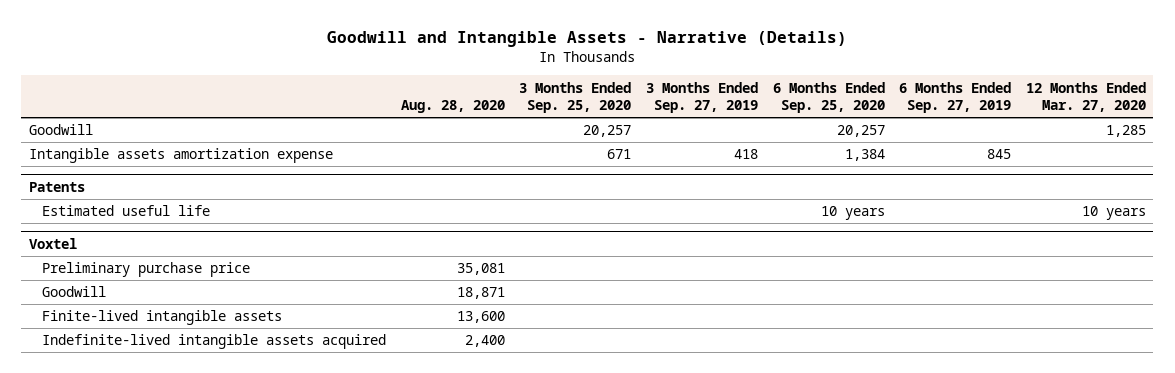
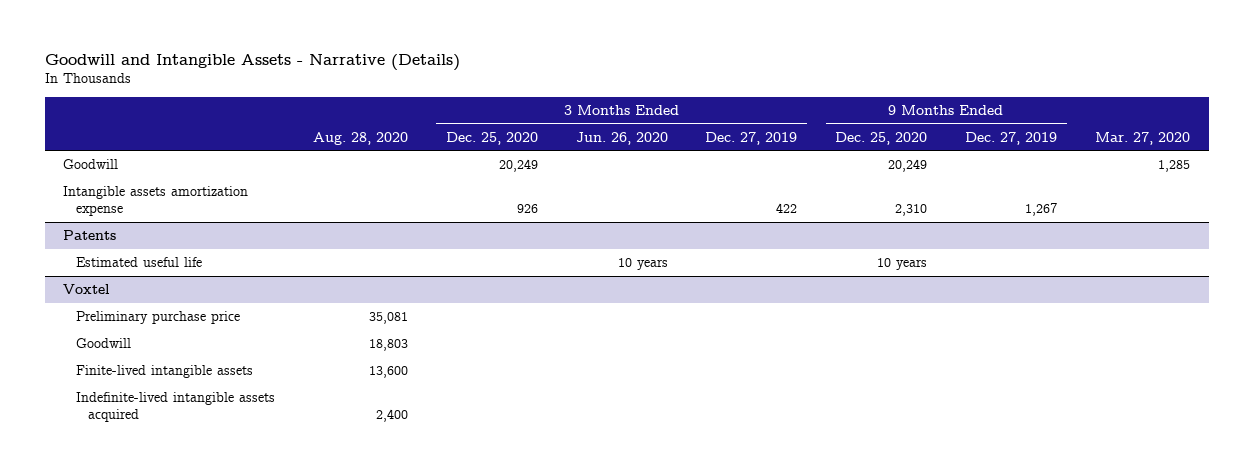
- | Aug. 28, 2020 | 3 Months Ended Sep. 25, 2020 | 3 Months Ended Sep. 27, 2019 | 6 Months Ended Sep. 25, 2020 | 6 Months Ended Sep. 27, 2019 | 12 Months Ended Mar. 27, 2020
+ | Aug. 28, 2020 | 3 Months Ended Dec. 25, 2020 | 3 Months Ended Jun. 26, 2020 | 3 Months Ended Dec. 27, 2019 | 9 Months Ended Dec. 25, 2020 | 9 Months Ended Dec. 27, 2019 | Mar. 27, 2020
@ Voxtel
- Goodwill | 18,871 | | | | |
+ Goodwill | 18,803 | | | | | |

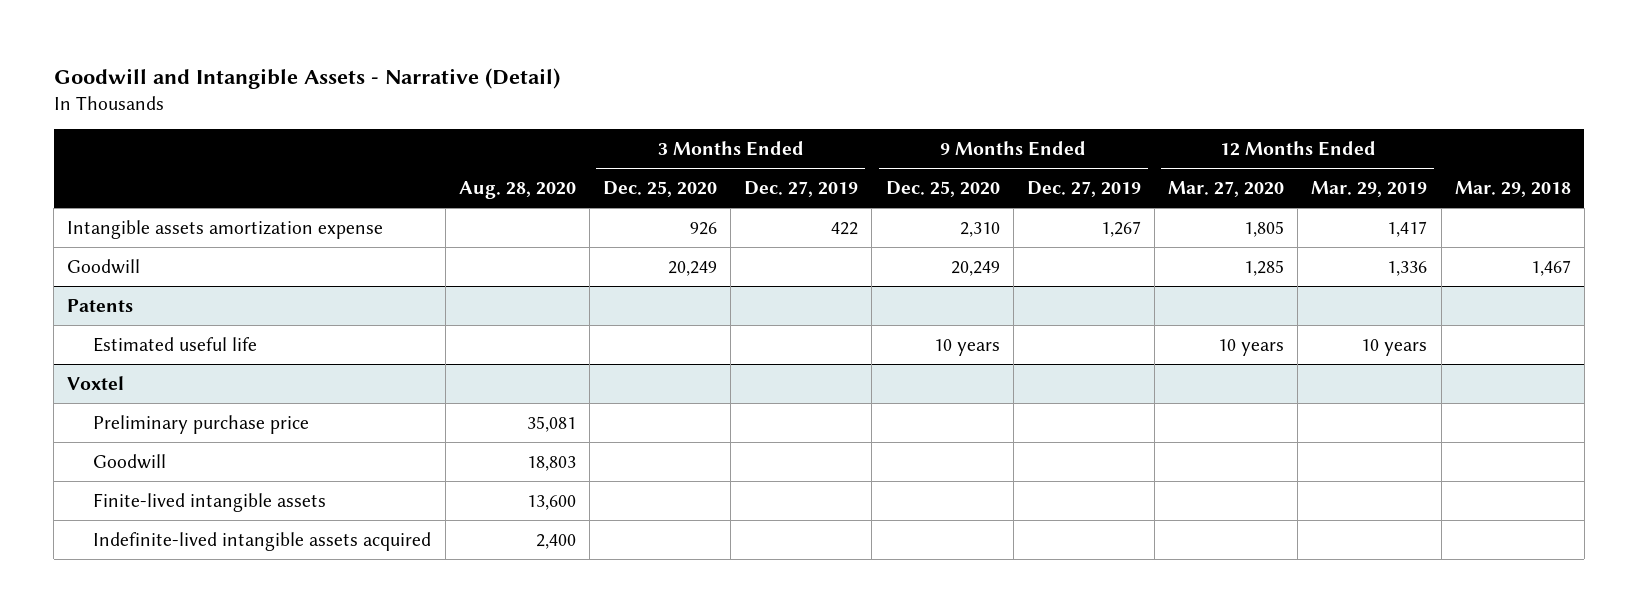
- Goodwill and Intangible Assets - Narrative (Details)
+ Goodwill and Intangible Assets - Narrative (Detail)
- | Aug. 28, 2020 | 3 Months Ended Dec. 25, 2020 | 3 Months Ended Jun. 26, 2020 | 3 Months Ended Dec. 27, 2019 | 9 Months Ended Dec. 25, 2020 | 9 Months Ended Dec. 27, 2019 | Mar. 27, 2020
+ | Aug. 28, 2020 | 3 Months Ended Dec. 25, 2020 | 3 Months Ended Dec. 27, 2019 | 9 Months Ended Dec. 25, 2020 | 9 Months Ended Dec. 27, 2019 | 12 Months Ended Mar. 27, 2020 | 12 Months Ended Mar. 29, 2019 | Mar. 29, 2018
moved down: Goodwill | | 20,249 | | 20,249 | | 1,285 | 1,336 | 1,467

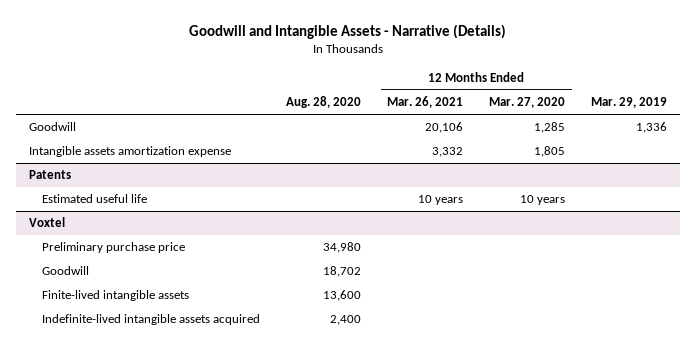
- Goodwill and Intangible Assets - Narrative (Detail)
+ Goodwill and Intangible Assets - Narrative (Details)
- | Aug. 28, 2020 | 3 Months Ended Dec. 25, 2020 | 3 Months Ended Dec. 27, 2019 | 9 Months Ended Dec. 25, 2020 | 9 Months Ended Dec. 27, 2019 | 12 Months Ended Mar. 27, 2020 | 12 Months Ended Mar. 29, 2019 | Mar. 29, 2018
+ | Aug. 28, 2020 | 12 Months Ended Mar. 26, 2021 | 12 Months Ended Mar. 27, 2020 | Mar. 29, 2019
moved down: Intangible assets amortization expense | | 3,332 | 1,805 |
@ Voxtel
- Preliminary purchase price | 35,081 | | | | | | |
- Goodwill | 18,803 | | | | | | |
+ Preliminary purchase price | 34,980 | | |
+ Goodwill | 18,702 | | |

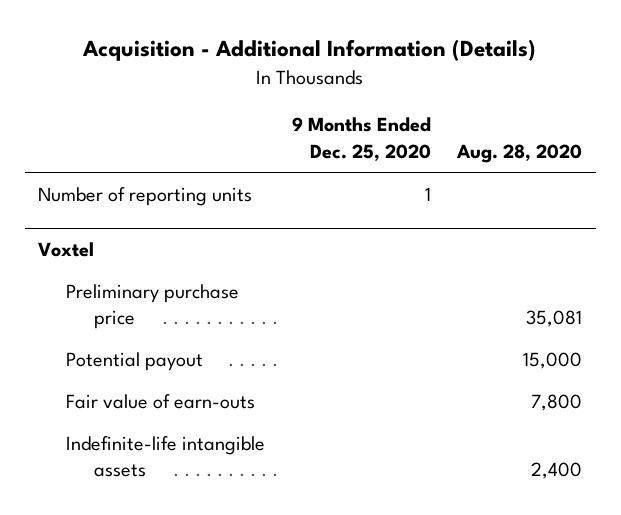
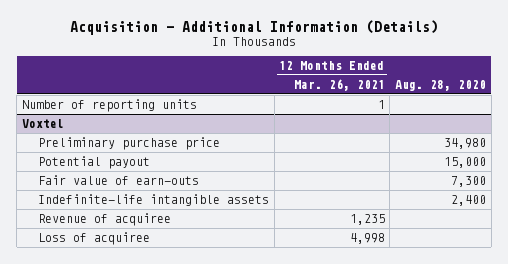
- | 9 Months Ended Dec. 25, 2020 | Aug. 28, 2020
+ | 12 Months Ended Mar. 26, 2021 | Aug. 28, 2020
@ Voxtel
- Preliminary purchase price | | 35,081
+ Preliminary purchase price | | 34,980
- Fair value of earn-outs | | 7,800
+ Fair value of earn-outs | | 7,300
+ Revenue of acquiree | 1,235 |
+ Loss of acquiree | 4,998 |

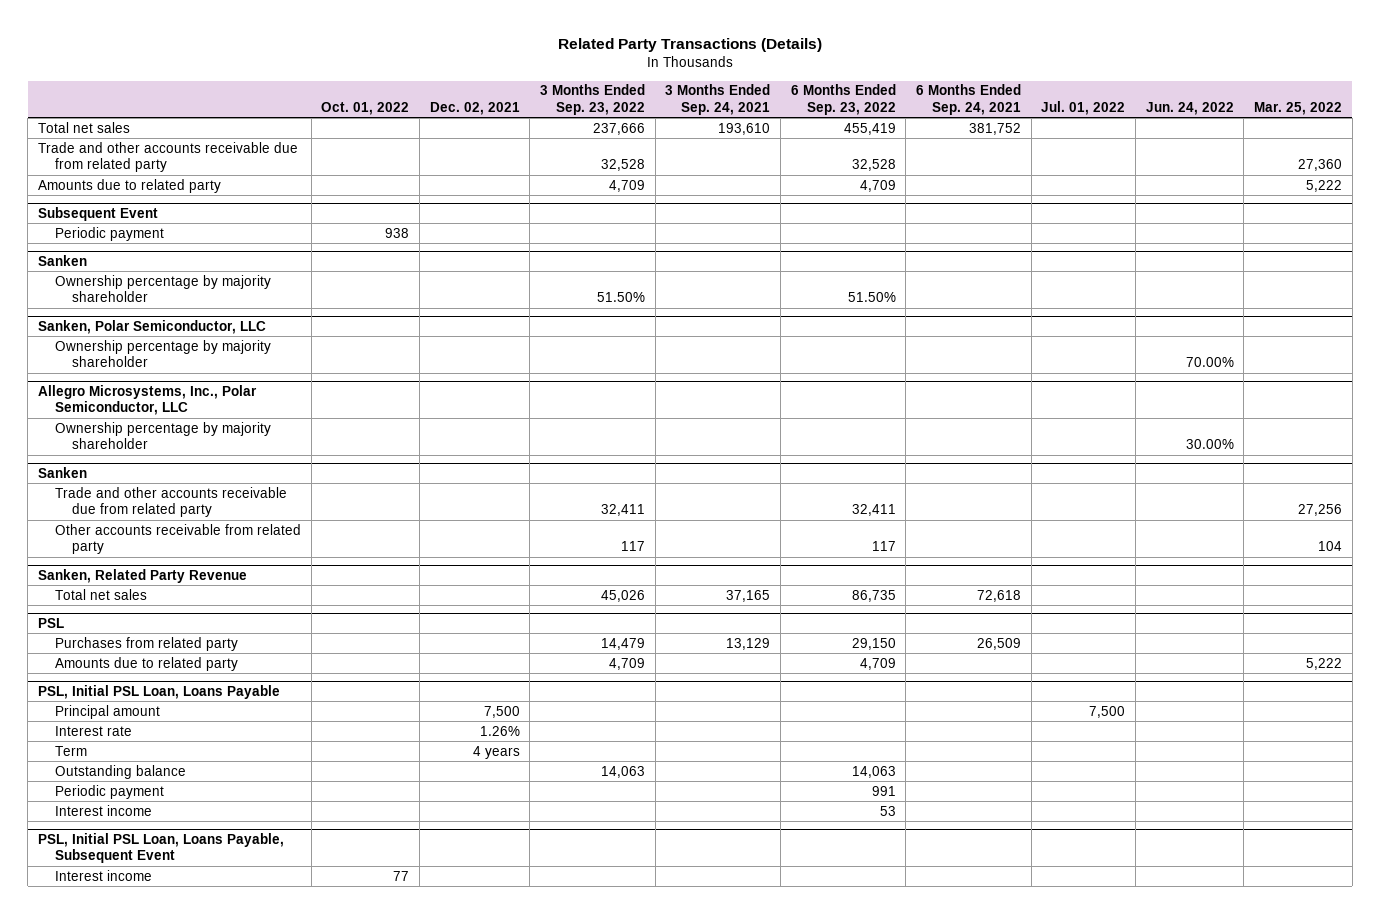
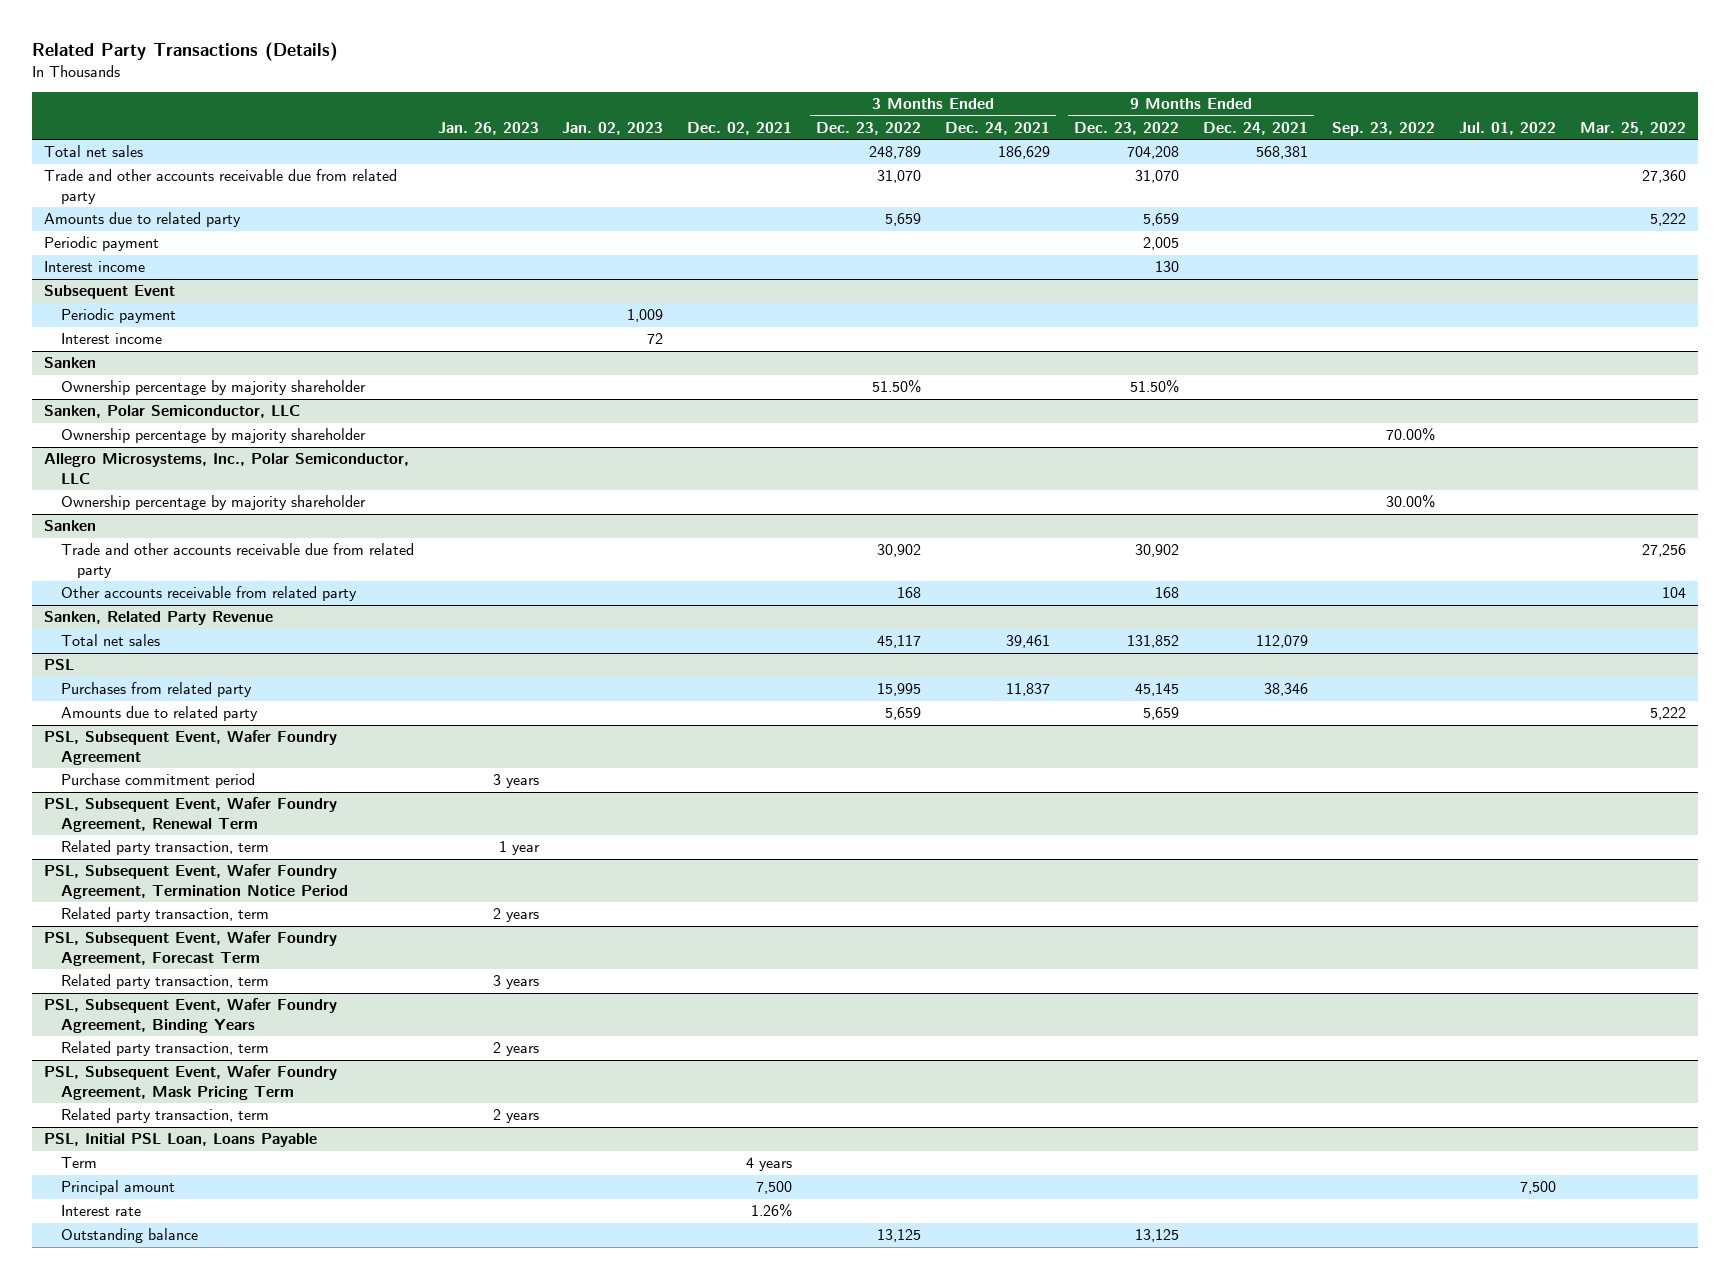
- | Oct. 01, 2022 | Dec. 02, 2021 | 3 Months Ended Sep. 23, 2022 | 3 Months Ended Sep. 24, 2021 | 6 Months Ended Sep. 23, 2022 | 6 Months Ended Sep. 24, 2021 | Jul. 01, 2022 | Jun. 24, 2022 | Mar. 25, 2022
+ | Jan. 26, 2023 | Jan. 02, 2023 | Dec. 02, 2021 | 3 Months Ended Dec. 23, 2022 | 3 Months Ended Dec. 24, 2021 | 9 Months Ended Dec. 23, 2022 | 9 Months Ended Dec. 24, 2021 | Sep. 23, 2022 | Jul. 01, 2022 | Mar. 25, 2022
+ Periodic payment | | | | | | 2,005 | | | |
+ Interest income | | | | | | 130 | | | |
@ Subsequent Event
+ Interest income | | 72 | | | | | | | |
+ PSL, Subsequent Event, Wafer Foundry Agreement
+ Purchase commitment period | 3 years | | | | | | | | |
+ PSL, Subsequent Event, Wafer Foundry Agreement, Renewal Term
+ Related party transaction, term | 1 year | | | | | | | | |
+ PSL, Subsequent Event, Wafer Foundry Agreement, Termination Notice Period
+ Related party transaction, term | 2 years | | | | | | | | |
+ PSL, Subsequent Event, Wafer Foundry Agreement, Forecast Term
+ Related party transaction, term | 3 years | | | | | | | | |
+ PSL, Subsequent Event, Wafer Foundry Agreement, Binding Years
+ Related party transaction, term | 2 years | | | | | | | | |
+ PSL, Subsequent Event, Wafer Foundry Agreement, Mask Pricing Term
+ Related party transaction, term | 2 years | | | | | | | | |
@ PSL, Initial PSL Loan, Loans Payable
moved up: Term | | | 4 years | | | | | | |
- Periodic payment | | | | | 991 | | | |
- Interest income | | | | | 53 | | | |
- PSL, Initial PSL Loan, Loans Payable, Subsequent Event
- Interest income | 77 | | | | | | | |

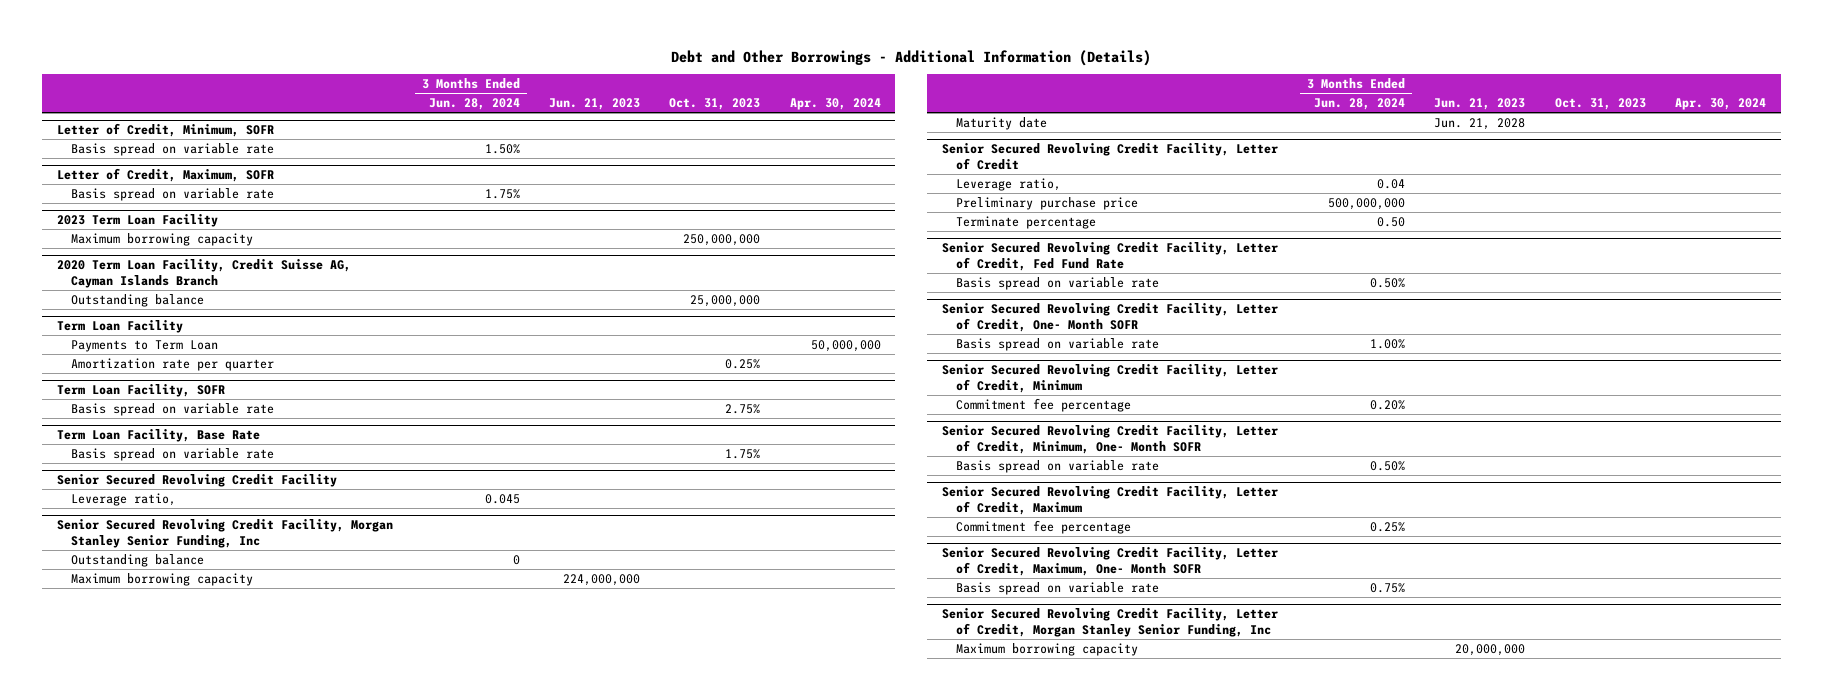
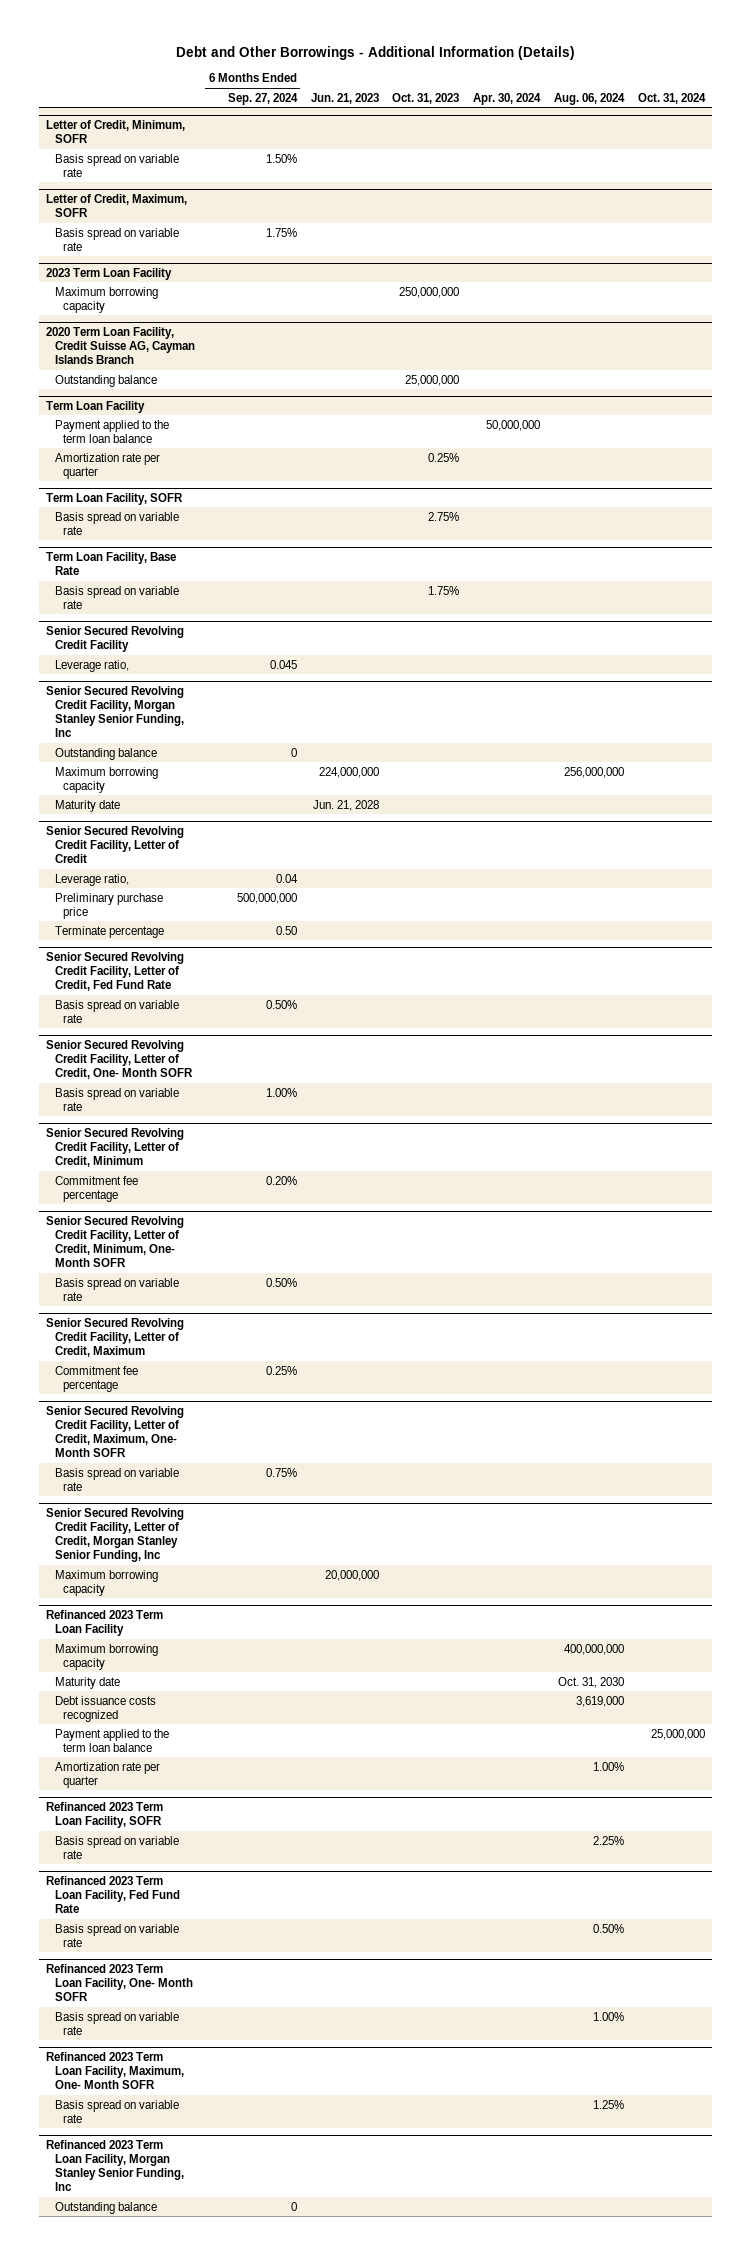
- | 3 Months Ended Jun. 28, 2024 | Jun. 21, 2023 | Oct. 31, 2023 | Apr. 30, 2024
+ | 6 Months Ended Sep. 27, 2024 | Jun. 21, 2023 | Oct. 31, 2023 | Apr. 30, 2024 | Aug. 06, 2024 | Oct. 31, 2024
@ Term Loan Facility
- Payments to Term Loan | | | | 50,000,000
+ Payment applied to the term loan balance | | | | 50,000,000 | |
+ Refinanced 2023 Term Loan Facility
+ Maximum borrowing capacity | | | | | 400,000,000 |
+ Maturity date | | | | | Oct. 31, 2030 |
+ Debt issuance costs recognized | | | | | 3,619,000 |
+ Payment applied to the term loan balance | | | | | | 25,000,000
+ Amortization rate per quarter | | | | | 1.00% |
+ Refinanced 2023 Term Loan Facility, SOFR
+ Basis spread on variable rate | | | | | 2.25% |
+ Refinanced 2023 Term Loan Facility, Fed Fund Rate
+ Basis spread on variable rate | | | | | 0.50% |
+ Refinanced 2023 Term Loan Facility, One- Month SOFR
+ Basis spread on variable rate | | | | | 1.00% |
+ Refinanced 2023 Term Loan Facility, Maximum, One- Month SOFR
+ Basis spread on variable rate | | | | | 1.25% |
+ Refinanced 2023 Term Loan Facility, Morgan Stanley Senior Funding, Inc
+ Outstanding balance | 0 | | | | |

